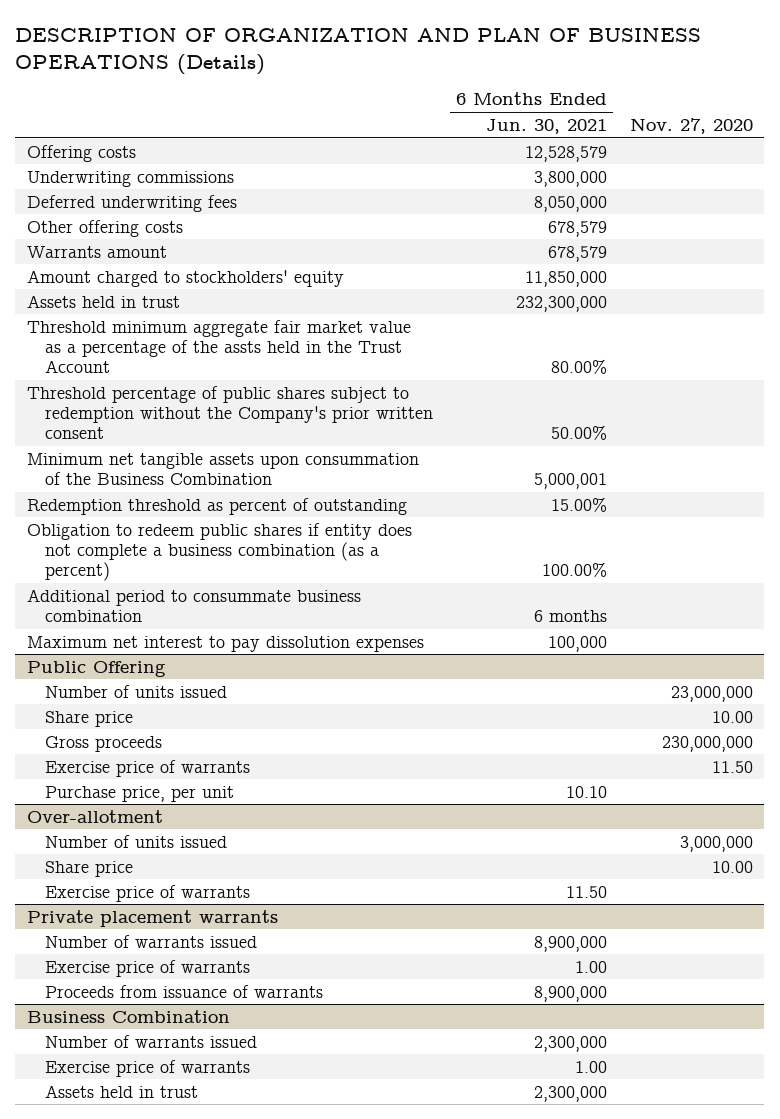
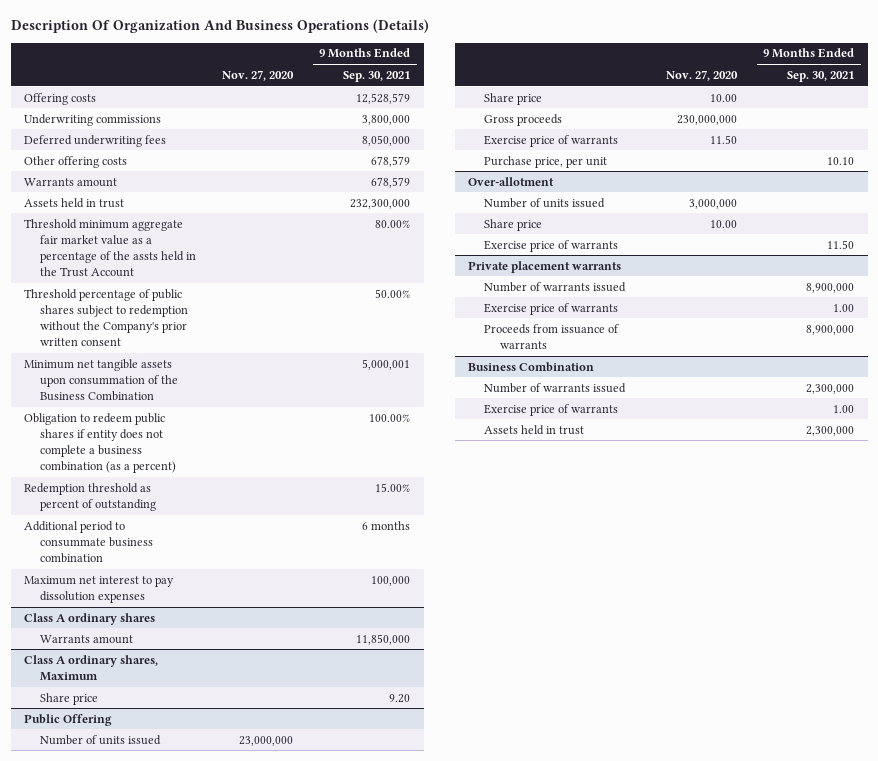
- DESCRIPTION OF ORGANIZATION AND PLAN OF BUSINESS OPERATIONS (Details)
+ Description Of Organization And Business Operations (Details)
- | 6 Months Ended Jun. 30, 2021 | Nov. 27, 2020
+ | Nov. 27, 2020 | 9 Months Ended Sep. 30, 2021
- Amount charged to stockholders' equity | 11,850,000 |
moved down: Redemption threshold as percent of outstanding | | 15.00%
+ Class A ordinary shares
+ Warrants amount | | 11,850,000
+ Class A ordinary shares, Maximum
+ Share price | | 9.20

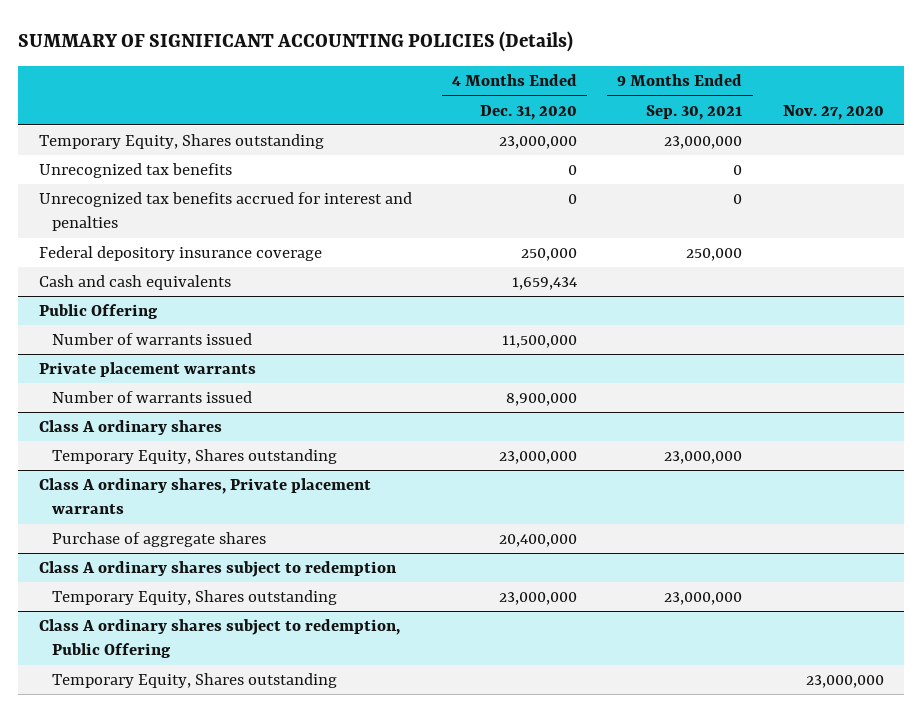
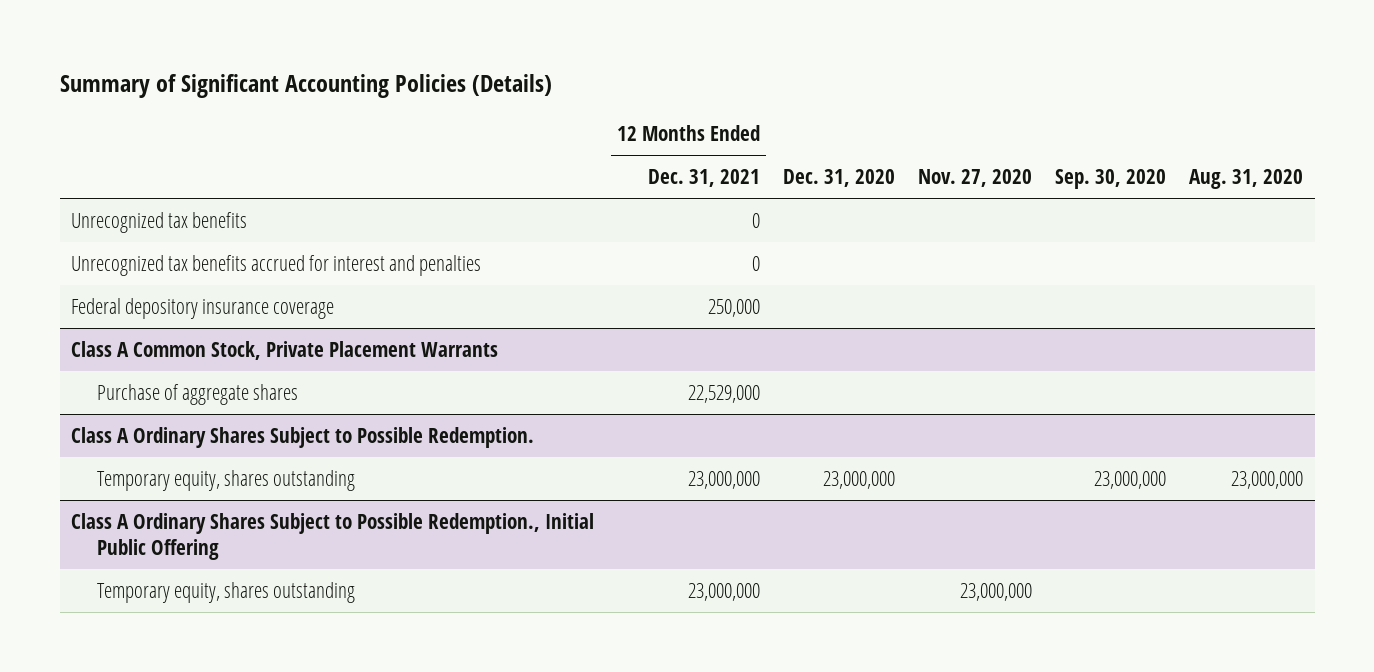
- SUMMARY OF SIGNIFICANT ACCOUNTING POLICIES (Details)
+ Summary of Significant Accounting Policies (Details)
- | 4 Months Ended Dec. 31, 2020 | 9 Months Ended Sep. 30, 2021 | Nov. 27, 2020
+ | 12 Months Ended Dec. 31, 2021 | Dec. 31, 2020 | Nov. 27, 2020 | Sep. 30, 2020 | Aug. 31, 2020
- Temporary Equity, Shares outstanding | 23,000,000 | 23,000,000 |
- Cash and cash equivalents | 1,659,434 | |
- Public Offering
- Number of warrants issued | 11,500,000 | |
- Private placement warrants
- Number of warrants issued | 8,900,000 | |
- Class A ordinary shares
- Temporary Equity, Shares outstanding | 23,000,000 | 23,000,000 |
- Class A ordinary shares, Private placement warrants
+ Class A Common Stock, Private Placement Warrants
- Class A ordinary shares subject to redemption
- Temporary Equity, Shares outstanding | 23,000,000 | 23,000,000 |
- Class A ordinary shares subject to redemption, Public Offering
- Temporary Equity, Shares outstanding | | | 23,000,000
+ Class A Ordinary Shares Subject to Possible Redemption.
+ Temporary equity, shares outstanding | 23,000,000 | 23,000,000 | | 23,000,000 | 23,000,000
+ Class A Ordinary Shares Subject to Possible Redemption., Initial Public Offering
+ Temporary equity, shares outstanding | 23,000,000 | | 23,000,000 | |

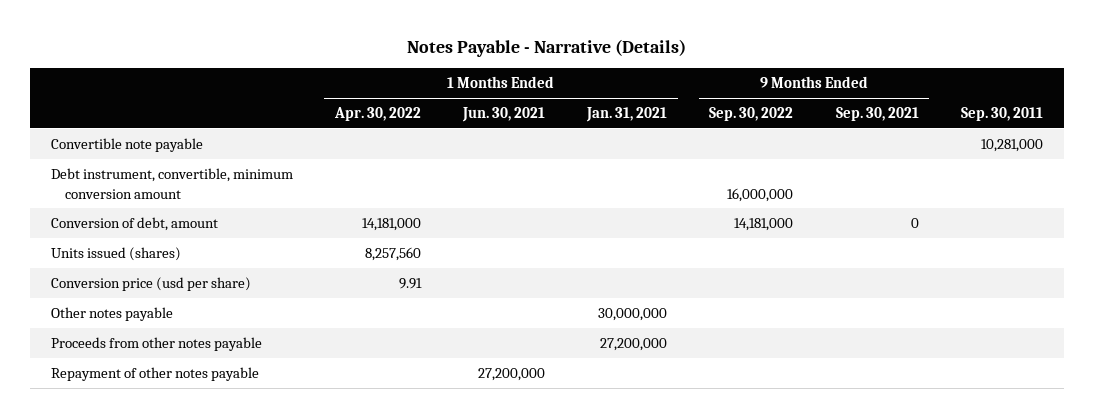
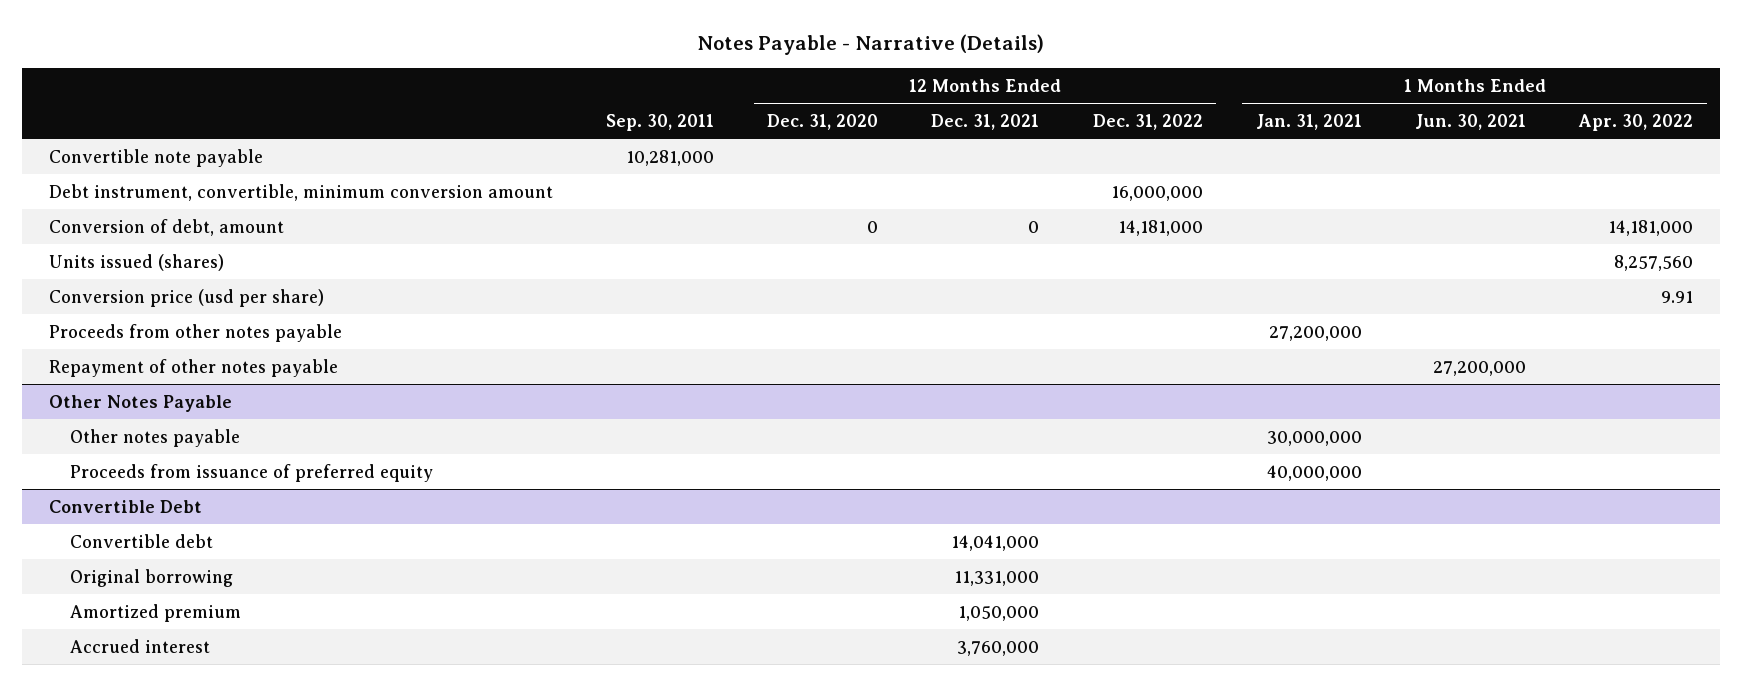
- | 1 Months Ended Apr. 30, 2022 | 1 Months Ended Jun. 30, 2021 | 1 Months Ended Jan. 31, 2021 | 9 Months Ended Sep. 30, 2022 | 9 Months Ended Sep. 30, 2021 | Sep. 30, 2011
+ | Sep. 30, 2011 | 12 Months Ended Dec. 31, 2020 | 12 Months Ended Dec. 31, 2021 | 12 Months Ended Dec. 31, 2022 | 1 Months Ended Jan. 31, 2021 | 1 Months Ended Jun. 30, 2021 | 1 Months Ended Apr. 30, 2022
- Other notes payable | | | 30,000,000 | | |
+ Other Notes Payable
+ Other notes payable | | | | | 30,000,000 | |
+ Proceeds from issuance of preferred equity | | | | | 40,000,000 | |
+ Convertible Debt
+ Convertible debt | | | 14,041,000 | | | |
+ Original borrowing | | | 11,331,000 | | | |
+ Amortized premium | | | 1,050,000 | | | |
+ Accrued interest | | | 3,760,000 | | | |

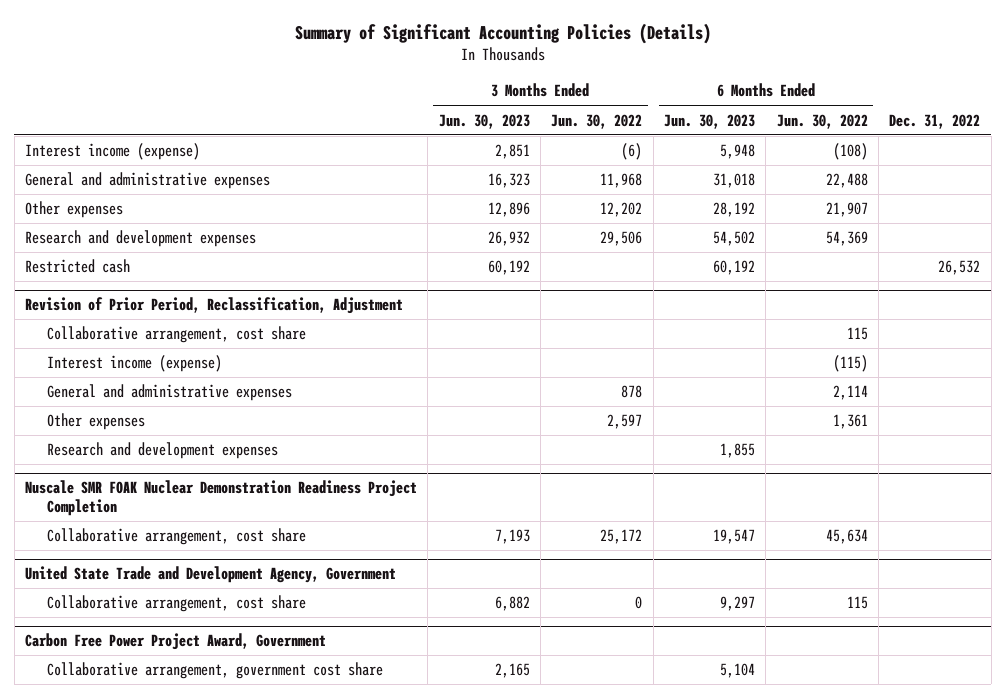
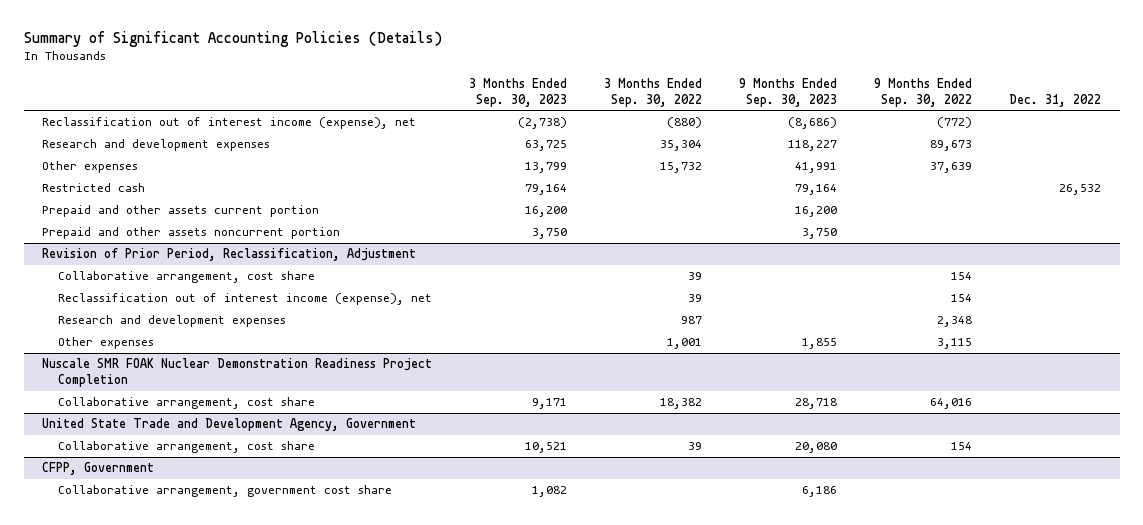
- | 3 Months Ended Jun. 30, 2023 | 3 Months Ended Jun. 30, 2022 | 6 Months Ended Jun. 30, 2023 | 6 Months Ended Jun. 30, 2022 | Dec. 31, 2022
+ | 3 Months Ended Sep. 30, 2023 | 3 Months Ended Sep. 30, 2022 | 9 Months Ended Sep. 30, 2023 | 9 Months Ended Sep. 30, 2022 | Dec. 31, 2022
- Interest income (expense) | 2,851 | (6) | 5,948 | (108) |
- General and administrative expenses | 16,323 | 11,968 | 31,018 | 22,488 |
+ Reclassification out of interest income (expense), net | (2,738) | (880) | (8,686) | (772) |
moved down: Other expenses | 13,799 | 15,732 | 41,991 | 37,639 |
+ Prepaid and other assets current portion | 16,200 | | 16,200 | |
+ Prepaid and other assets noncurrent portion | 3,750 | | 3,750 | |
@ Revision of Prior Period, Reclassification, Adjustment
- Interest income (expense) | | | | (115) |
- General and administrative expenses | | 878 | | 2,114 |
+ Reclassification out of interest income (expense), net | | 39 | | 154 |
moved down: Other expenses | | 1,001 | 1,855 | 3,115 |
- Carbon Free Power Project Award, Government
- Collaborative arrangement, government cost share | 2,165 | | 5,104 | |
+ CFPP, Government
+ Collaborative arrangement, government cost share | 1,082 | | 6,186 | |

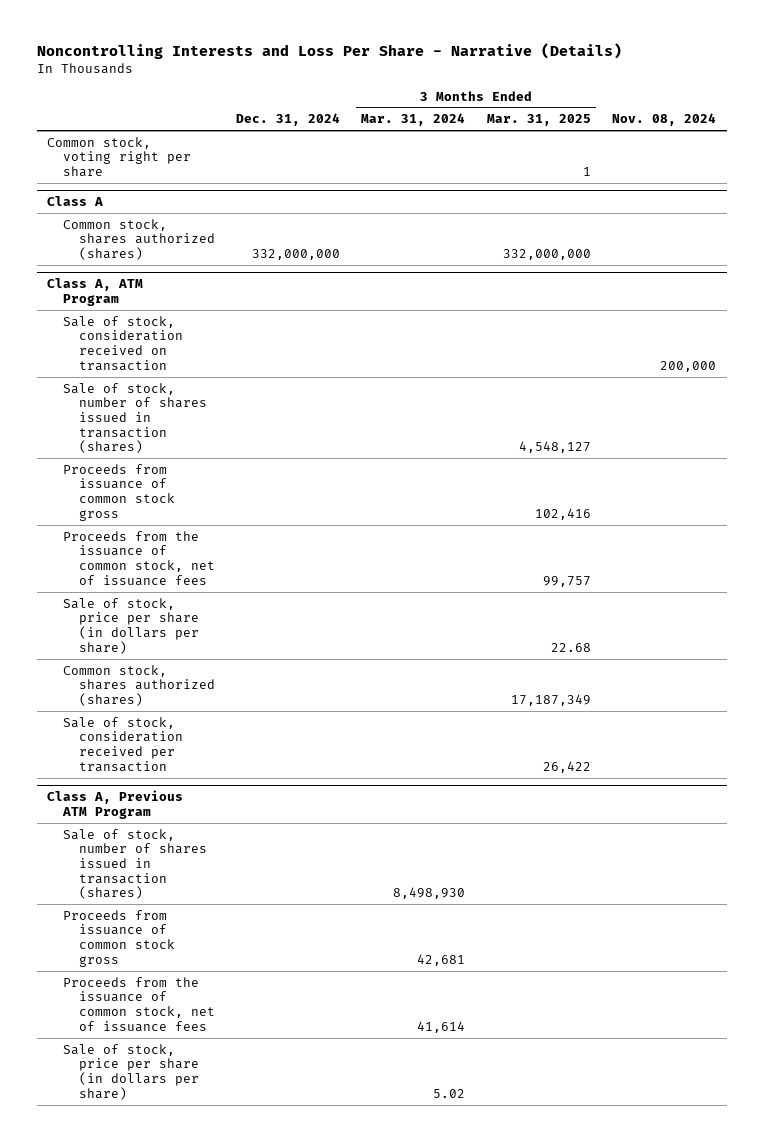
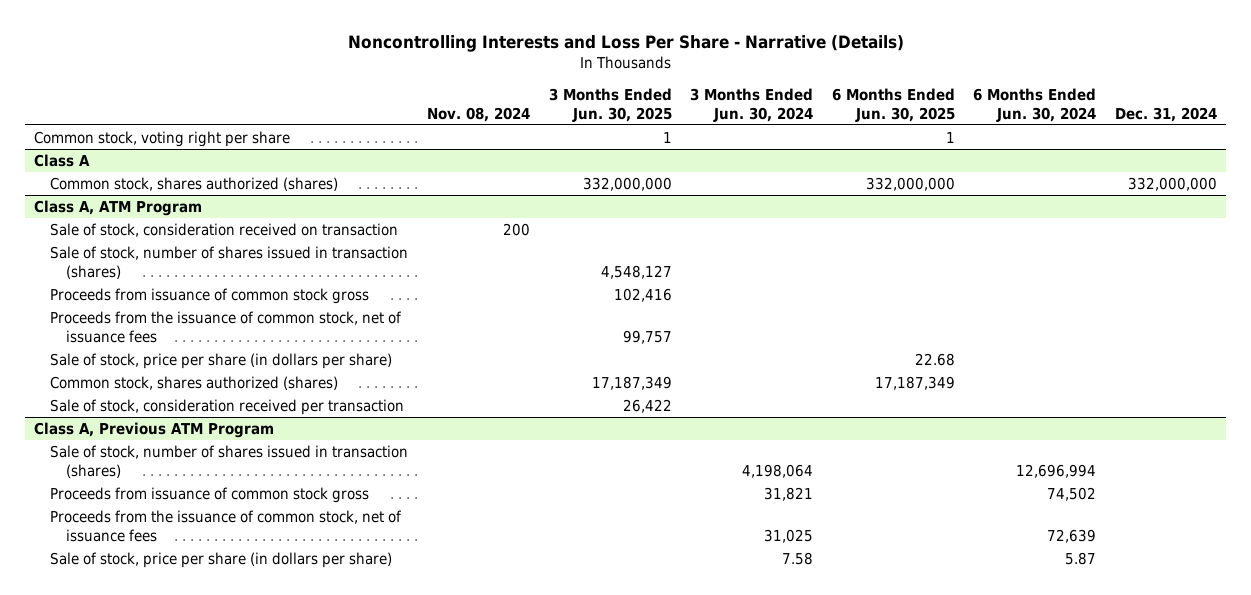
- | Dec. 31, 2024 | 3 Months Ended Mar. 31, 2024 | 3 Months Ended Mar. 31, 2025 | Nov. 08, 2024
+ | Nov. 08, 2024 | 3 Months Ended Jun. 30, 2025 | 3 Months Ended Jun. 30, 2024 | 6 Months Ended Jun. 30, 2025 | 6 Months Ended Jun. 30, 2024 | Dec. 31, 2024
@ Class A, ATM Program
- Sale of stock, consideration received on transaction | | | | 200,000
+ Sale of stock, consideration received on transaction | 200 | | | | |

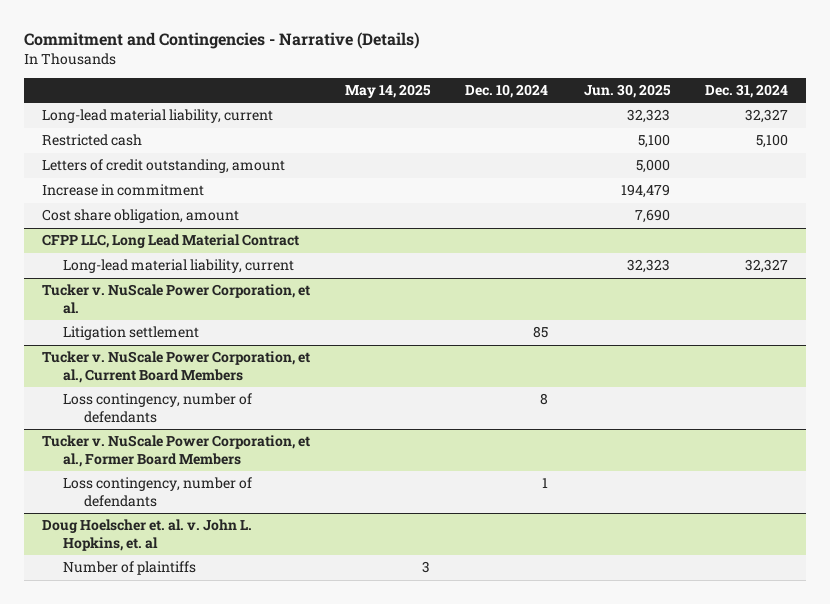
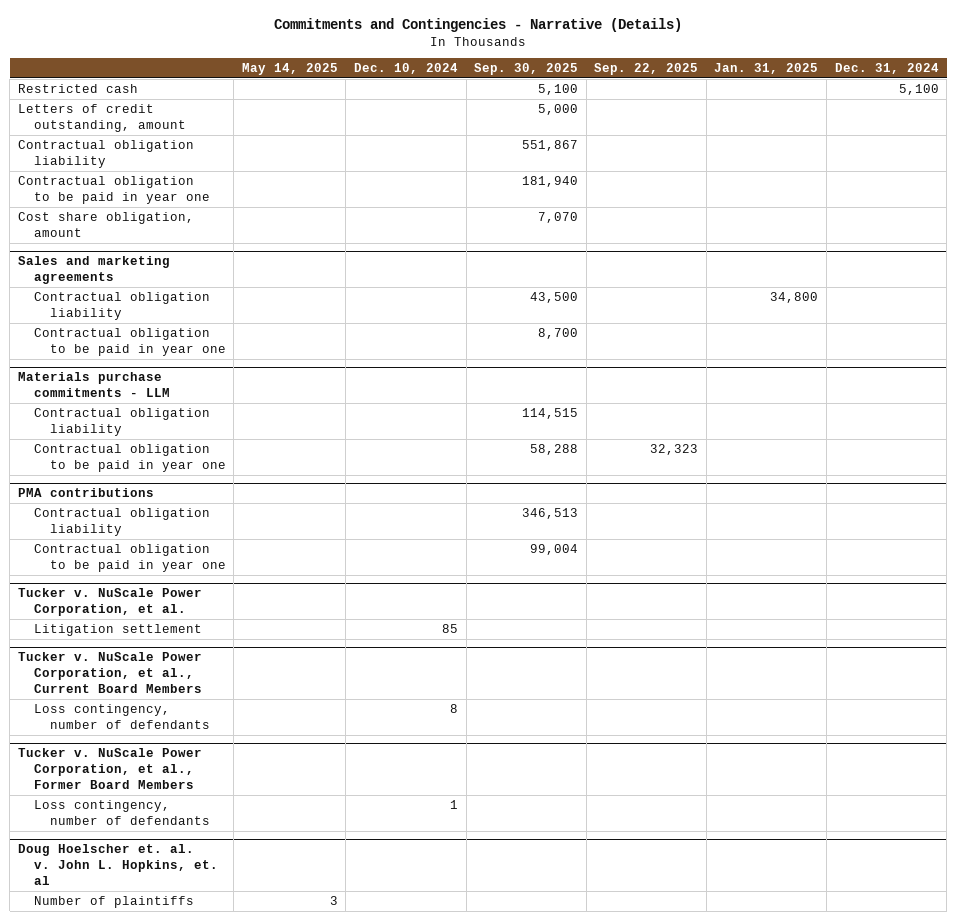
- Commitment and Contingencies - Narrative (Details)
+ Commitments and Contingencies - Narrative (Details)
- | May 14, 2025 | Dec. 10, 2024 | Jun. 30, 2025 | Dec. 31, 2024
+ | May 14, 2025 | Dec. 10, 2024 | Sep. 30, 2025 | Sep. 22, 2025 | Jan. 31, 2025 | Dec. 31, 2024
- Long-lead material liability, current | | | 32,323 | 32,327
- Increase in commitment | | | 194,479 |
+ Contractual obligation liability | | | 551,867 | | |
+ Contractual obligation to be paid in year one | | | 181,940 | | |
- CFPP LLC, Long Lead Material Contract
- Long-lead material liability, current | | | 32,323 | 32,327
+ Sales and marketing agreements
+ Contractual obligation liability | | | 43,500 | | 34,800 |
+ Contractual obligation to be paid in year one | | | 8,700 | | |
+ Materials purchase commitments - LLM
+ Contractual obligation liability | | | 114,515 | | |
+ Contractual obligation to be paid in year one | | | 58,288 | 32,323 | |
+ PMA contributions
+ Contractual obligation liability | | | 346,513 | | |
+ Contractual obligation to be paid in year one | | | 99,004 | | |

